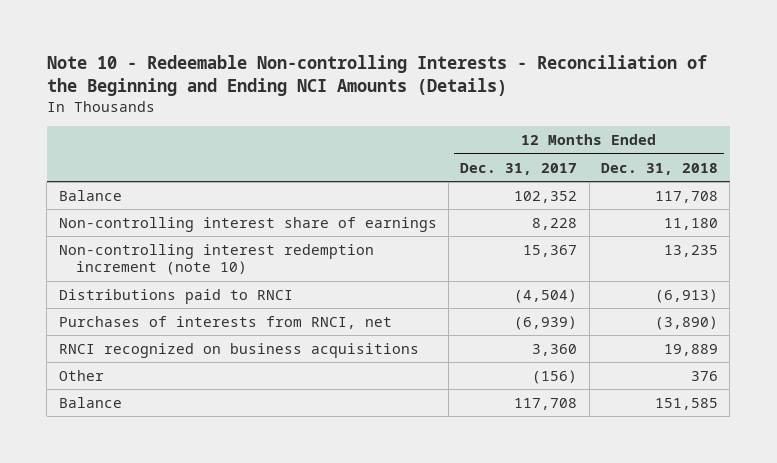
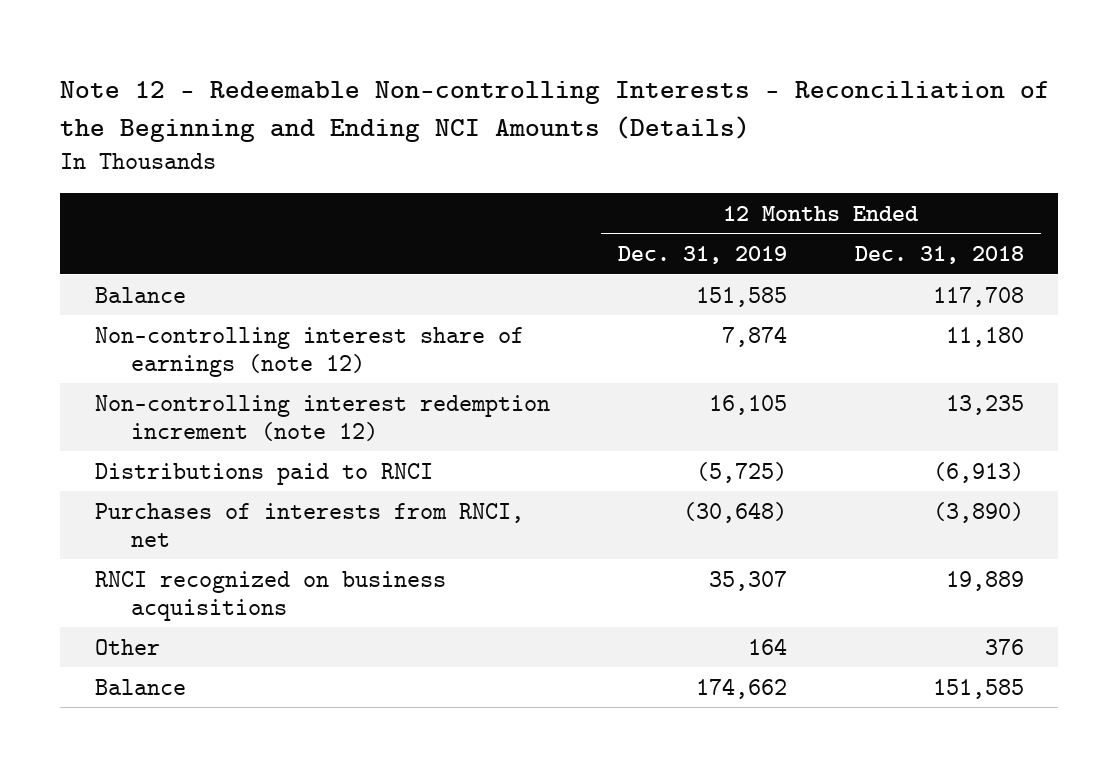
- Note 10 - Redeemable Non-controlling Interests - Reconciliation of the Beginning and Ending NCI Amounts (Details)
+ Note 12 - Redeemable Non-controlling Interests - Reconciliation of the Beginning and Ending NCI Amounts (Details)
- | 12 Months Ended Dec. 31, 2017 | 12 Months Ended Dec. 31, 2018
+ | 12 Months Ended Dec. 31, 2019 | 12 Months Ended Dec. 31, 2018
- Non-controlling interest share of earnings | 8,228 | 11,180
- Non-controlling interest redemption increment (note 10) | 15,367 | 13,235
+ Non-controlling interest share of earnings (note 12) | 7,874 | 11,180
+ Non-controlling interest redemption increment (note 12) | 16,105 | 13,235

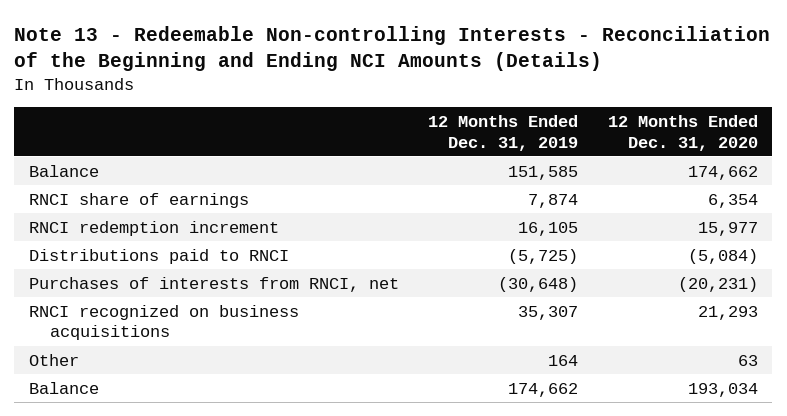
- Note 12 - Redeemable Non-controlling Interests - Reconciliation of the Beginning and Ending NCI Amounts (Details)
+ Note 13 - Redeemable Non-controlling Interests - Reconciliation of the Beginning and Ending NCI Amounts (Details)
- | 12 Months Ended Dec. 31, 2019 | 12 Months Ended Dec. 31, 2018
+ | 12 Months Ended Dec. 31, 2019 | 12 Months Ended Dec. 31, 2020
- Non-controlling interest share of earnings (note 12) | 7,874 | 11,180
- Non-controlling interest redemption increment (note 12) | 16,105 | 13,235
+ RNCI share of earnings | 7,874 | 6,354
+ RNCI redemption increment | 16,105 | 15,977

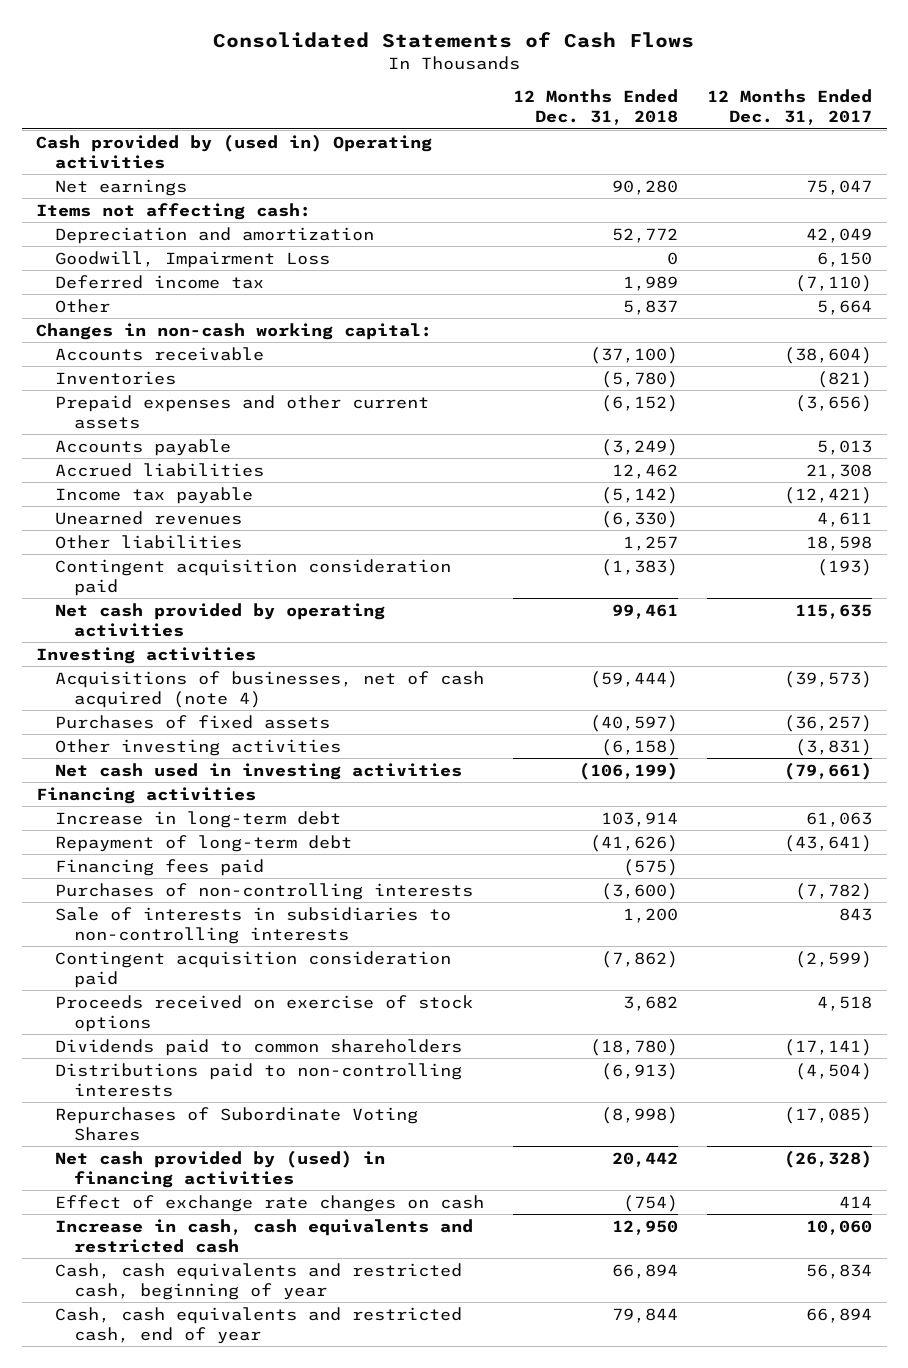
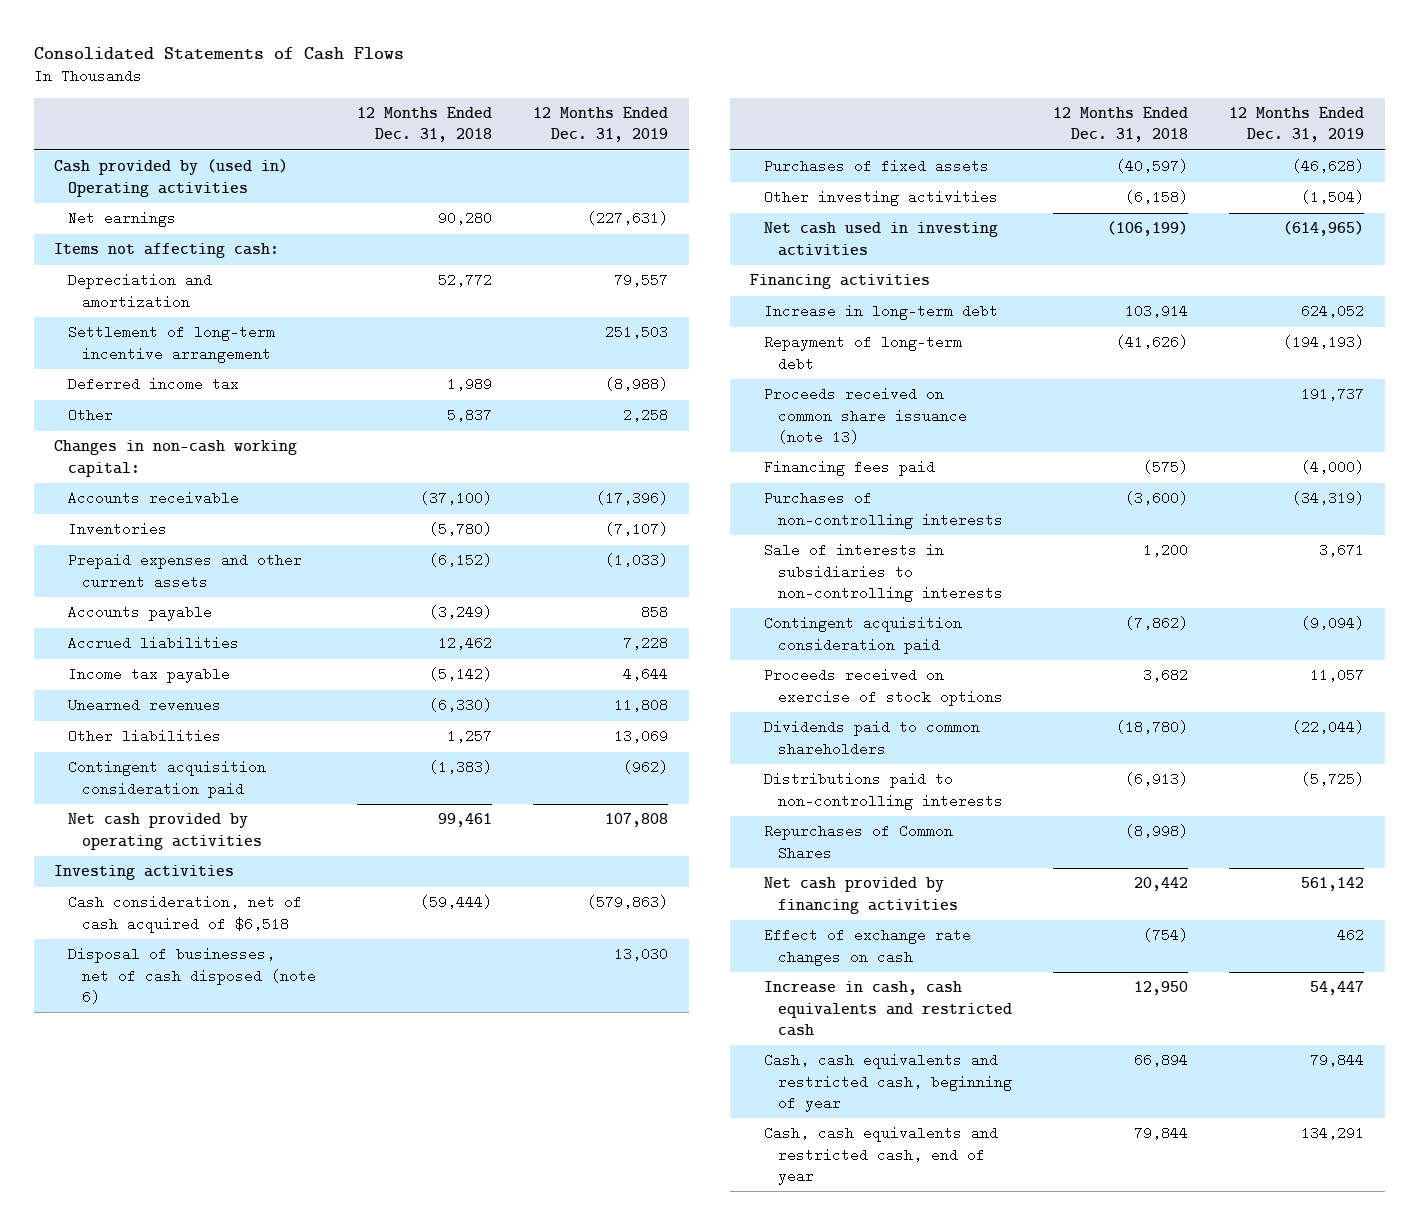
- | 12 Months Ended Dec. 31, 2018 | 12 Months Ended Dec. 31, 2017
+ | 12 Months Ended Dec. 31, 2018 | 12 Months Ended Dec. 31, 2019
- Goodwill, Impairment Loss | 0 | 6,150
+ Settlement of long-term incentive arrangement | | 251,503
- Acquisitions of businesses, net of cash acquired (note 4) | (59,444) | (39,573)
+ Cash consideration, net of cash acquired of $6,518 | (59,444) | (579,863)
+ Disposal of businesses, net of cash disposed (note 6) | | 13,030
+ Proceeds received on common share issuance (note 13) | | 191,737
- Repurchases of Subordinate Voting Shares | (8,998) | (17,085)
- Net cash provided by (used) in financing activities | 20,442 | (26,328)
+ Repurchases of Common Shares | (8,998) |
+ Net cash provided by financing activities | 20,442 | 561,142

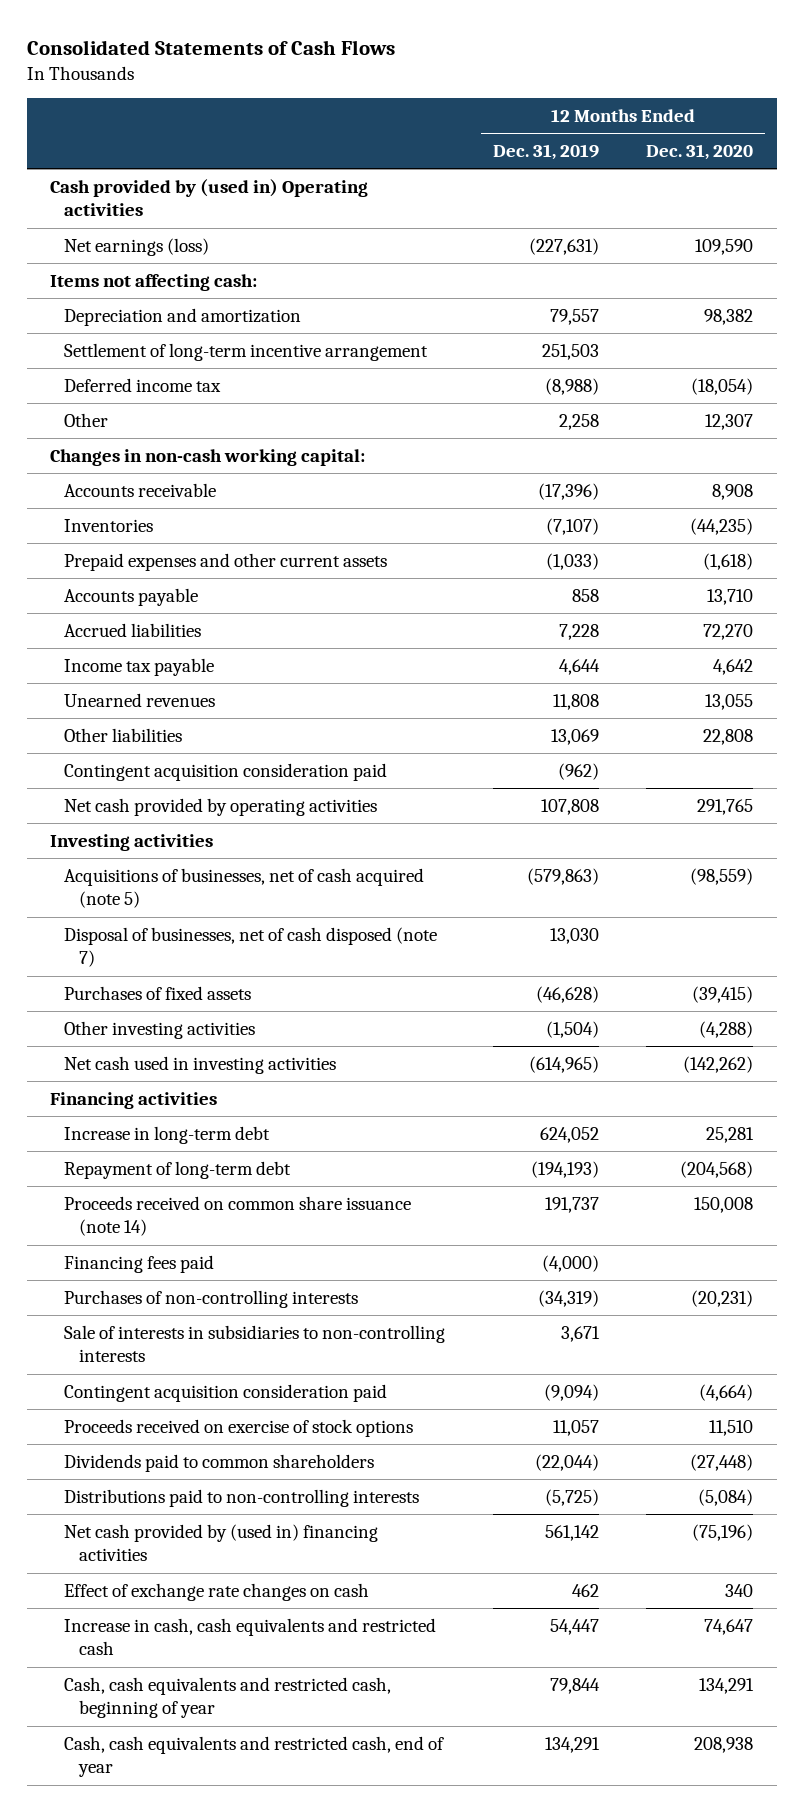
- | 12 Months Ended Dec. 31, 2018 | 12 Months Ended Dec. 31, 2019
+ | 12 Months Ended Dec. 31, 2019 | 12 Months Ended Dec. 31, 2020
- Net earnings | 90,280 | (227,631)
+ Net earnings (loss) | (227,631) | 109,590
- Cash consideration, net of cash acquired of $6,518 | (59,444) | (579,863)
- Disposal of businesses, net of cash disposed (note 6) | | 13,030
+ Acquisitions of businesses, net of cash acquired (note 5) | (579,863) | (98,559)
+ Disposal of businesses, net of cash disposed (note 7) | 13,030 |
- Proceeds received on common share issuance (note 13) | | 191,737
+ Proceeds received on common share issuance (note 14) | 191,737 | 150,008
- Repurchases of Common Shares | (8,998) |
- Net cash provided by financing activities | 20,442 | 561,142
+ Net cash provided by (used in) financing activities | 561,142 | (75,196)

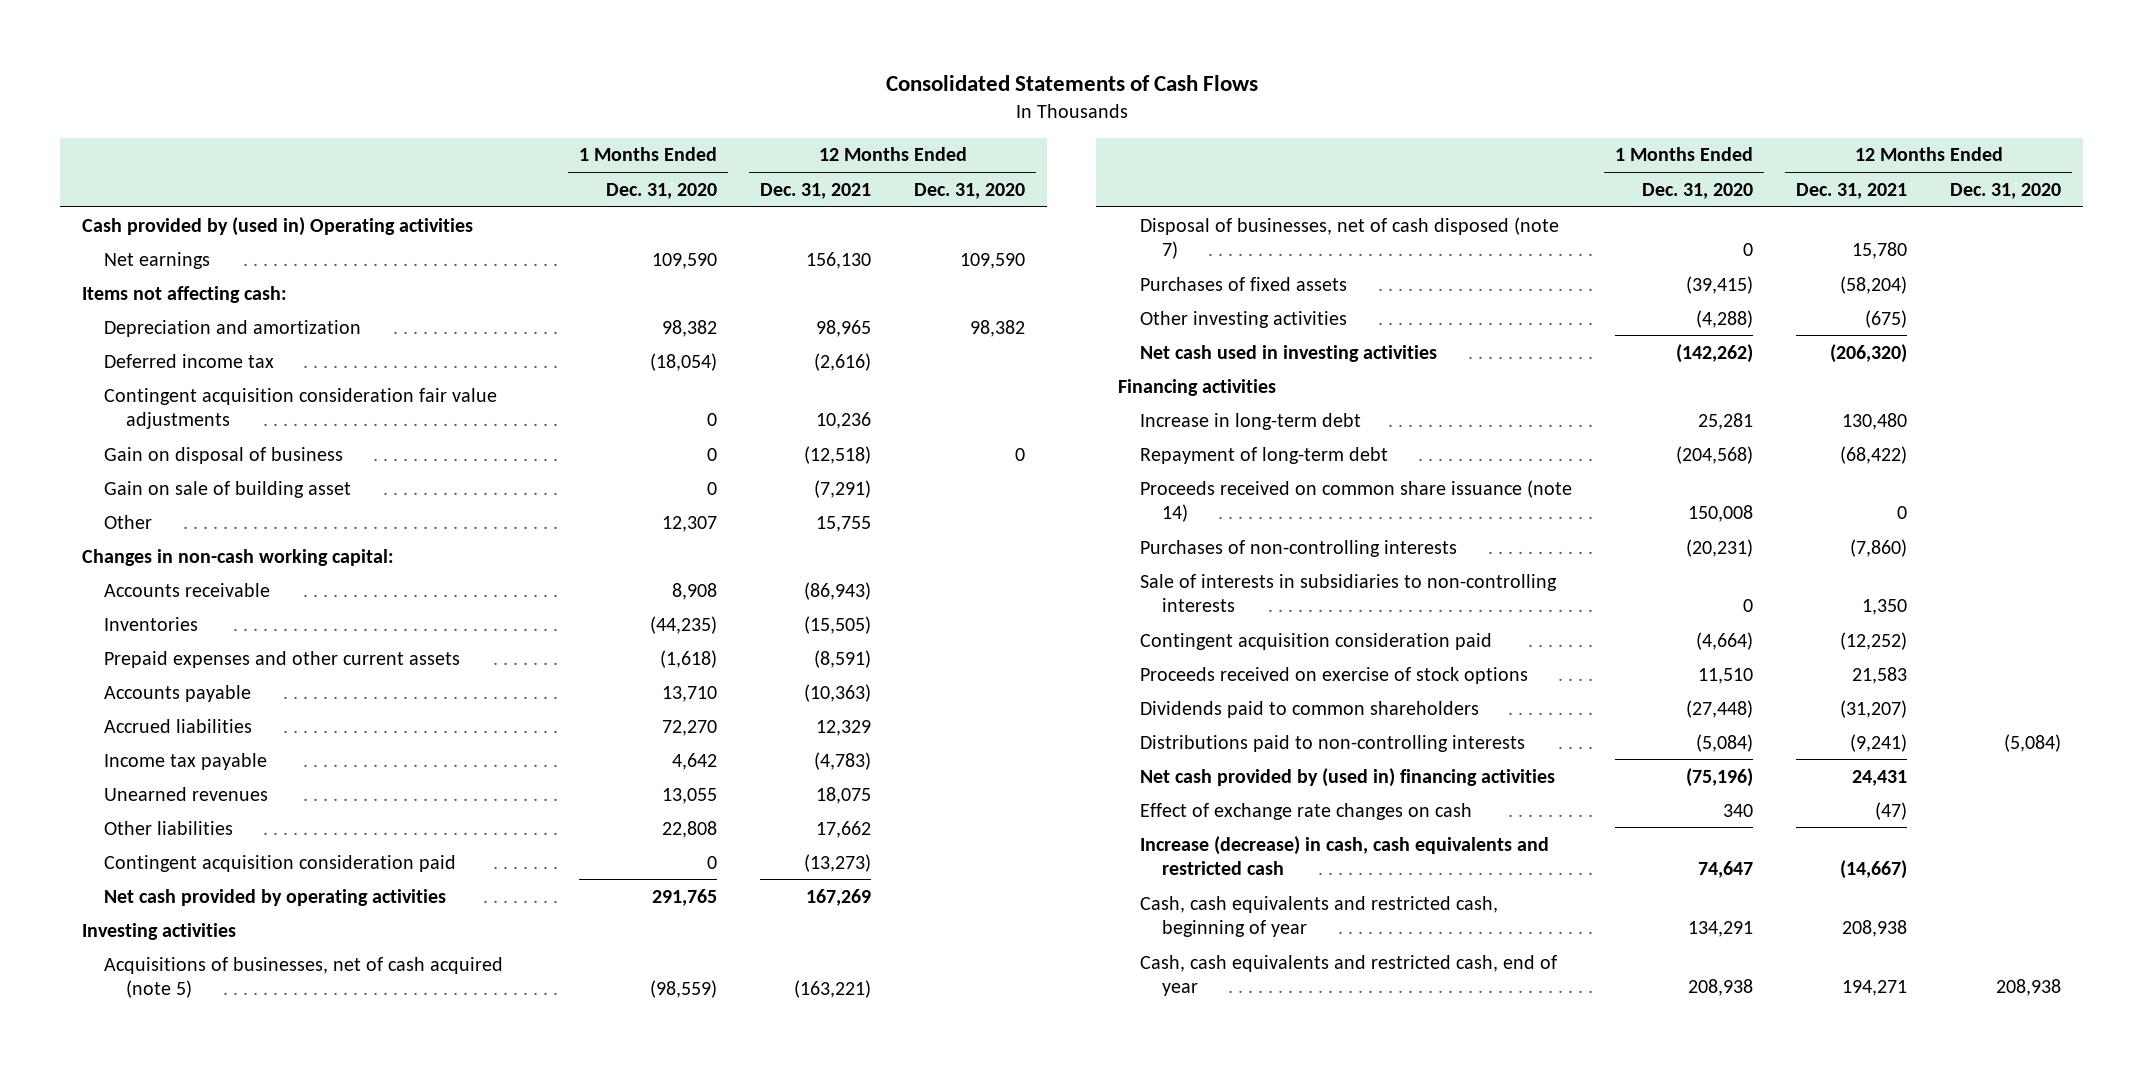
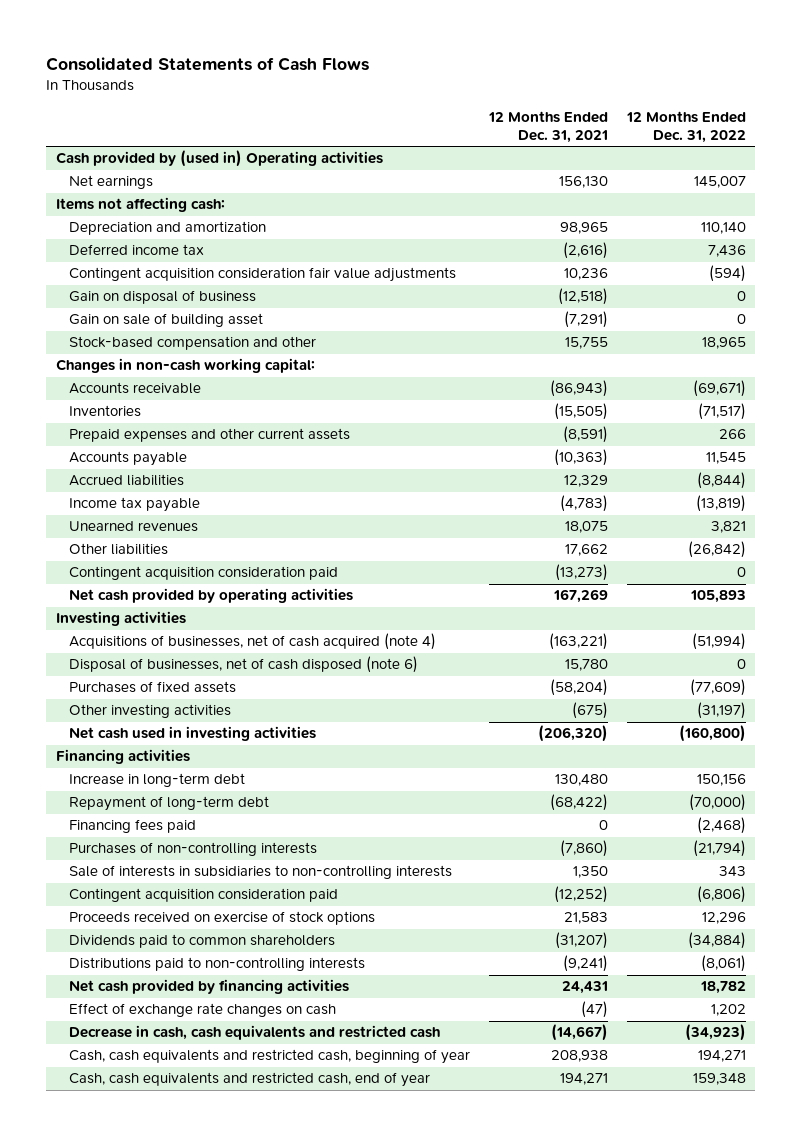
- | 1 Months Ended Dec. 31, 2020 | 12 Months Ended Dec. 31, 2021 | 12 Months Ended Dec. 31, 2020
+ | 12 Months Ended Dec. 31, 2021 | 12 Months Ended Dec. 31, 2022
- Other | 12,307 | 15,755 |
+ Stock-based compensation and other | 15,755 | 18,965
- Acquisitions of businesses, net of cash acquired (note 5) | (98,559) | (163,221) |
- Disposal of businesses, net of cash disposed (note 7) | 0 | 15,780 |
+ Acquisitions of businesses, net of cash acquired (note 4) | (163,221) | (51,994)
+ Disposal of businesses, net of cash disposed (note 6) | 15,780 | 0
- Proceeds received on common share issuance (note 14) | 150,008 | 0 |
+ Financing fees paid | 0 | (2,468)
- Net cash provided by (used in) financing activities | (75,196) | 24,431 |
+ Net cash provided by financing activities | 24,431 | 18,782
- Increase (decrease) in cash, cash equivalents and restricted cash | 74,647 | (14,667) |
+ Decrease in cash, cash equivalents and restricted cash | (14,667) | (34,923)

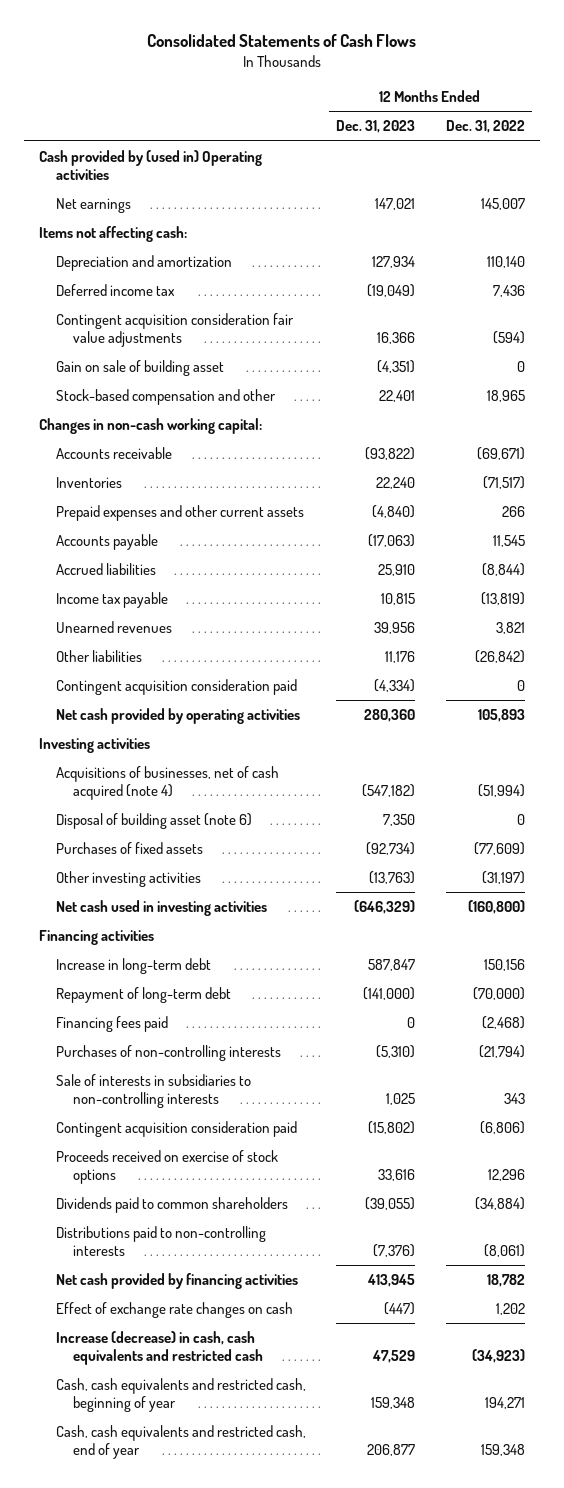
- | 12 Months Ended Dec. 31, 2021 | 12 Months Ended Dec. 31, 2022
+ | 12 Months Ended Dec. 31, 2023 | 12 Months Ended Dec. 31, 2022
- Gain on disposal of business | (12,518) | 0
- Disposal of businesses, net of cash disposed (note 6) | 15,780 | 0
+ Disposal of building asset (note 6) | 7,350 | 0
- Decrease in cash, cash equivalents and restricted cash | (14,667) | (34,923)
+ Increase (decrease) in cash, cash equivalents and restricted cash | 47,529 | (34,923)

